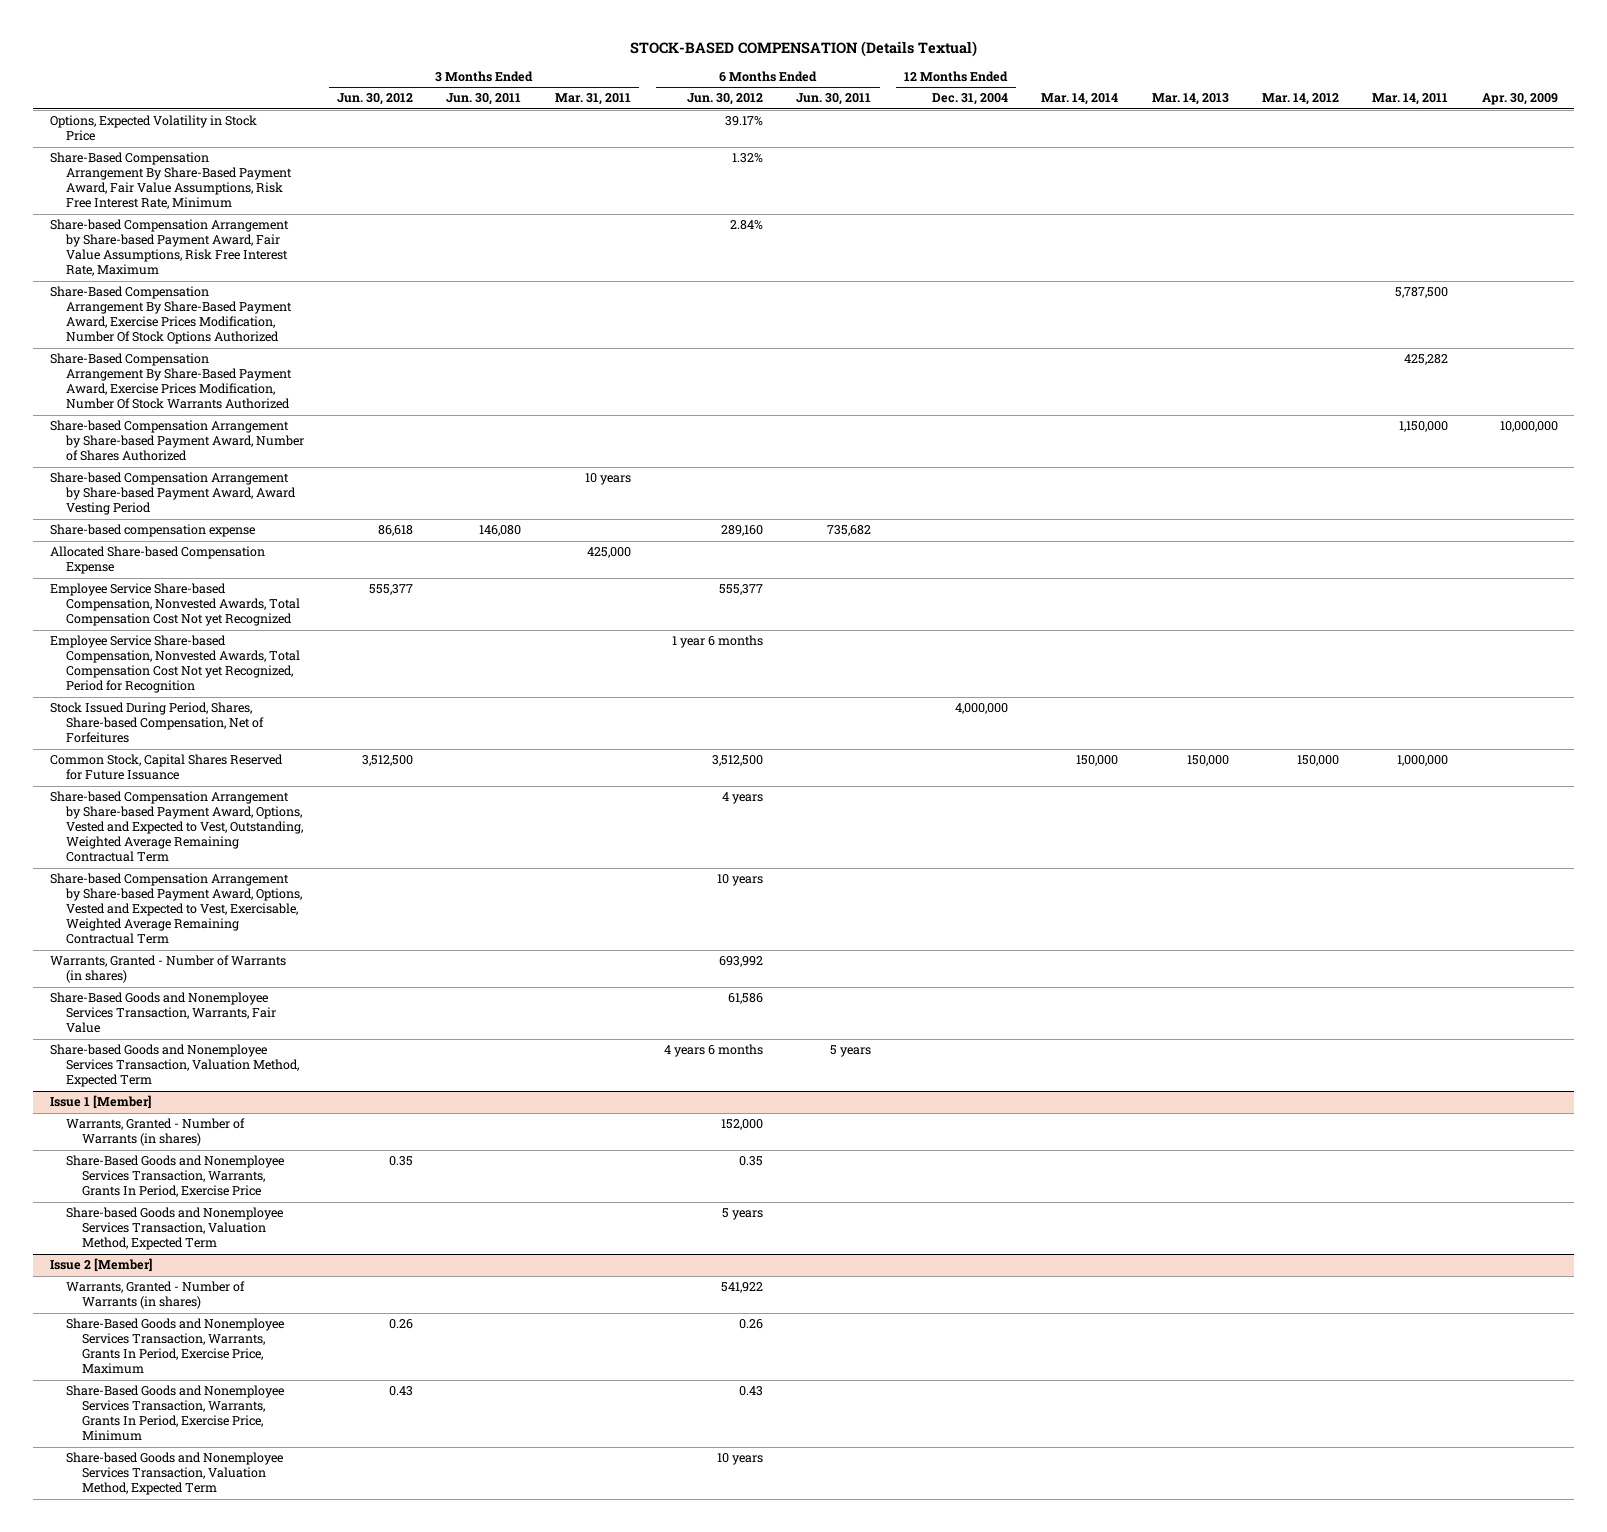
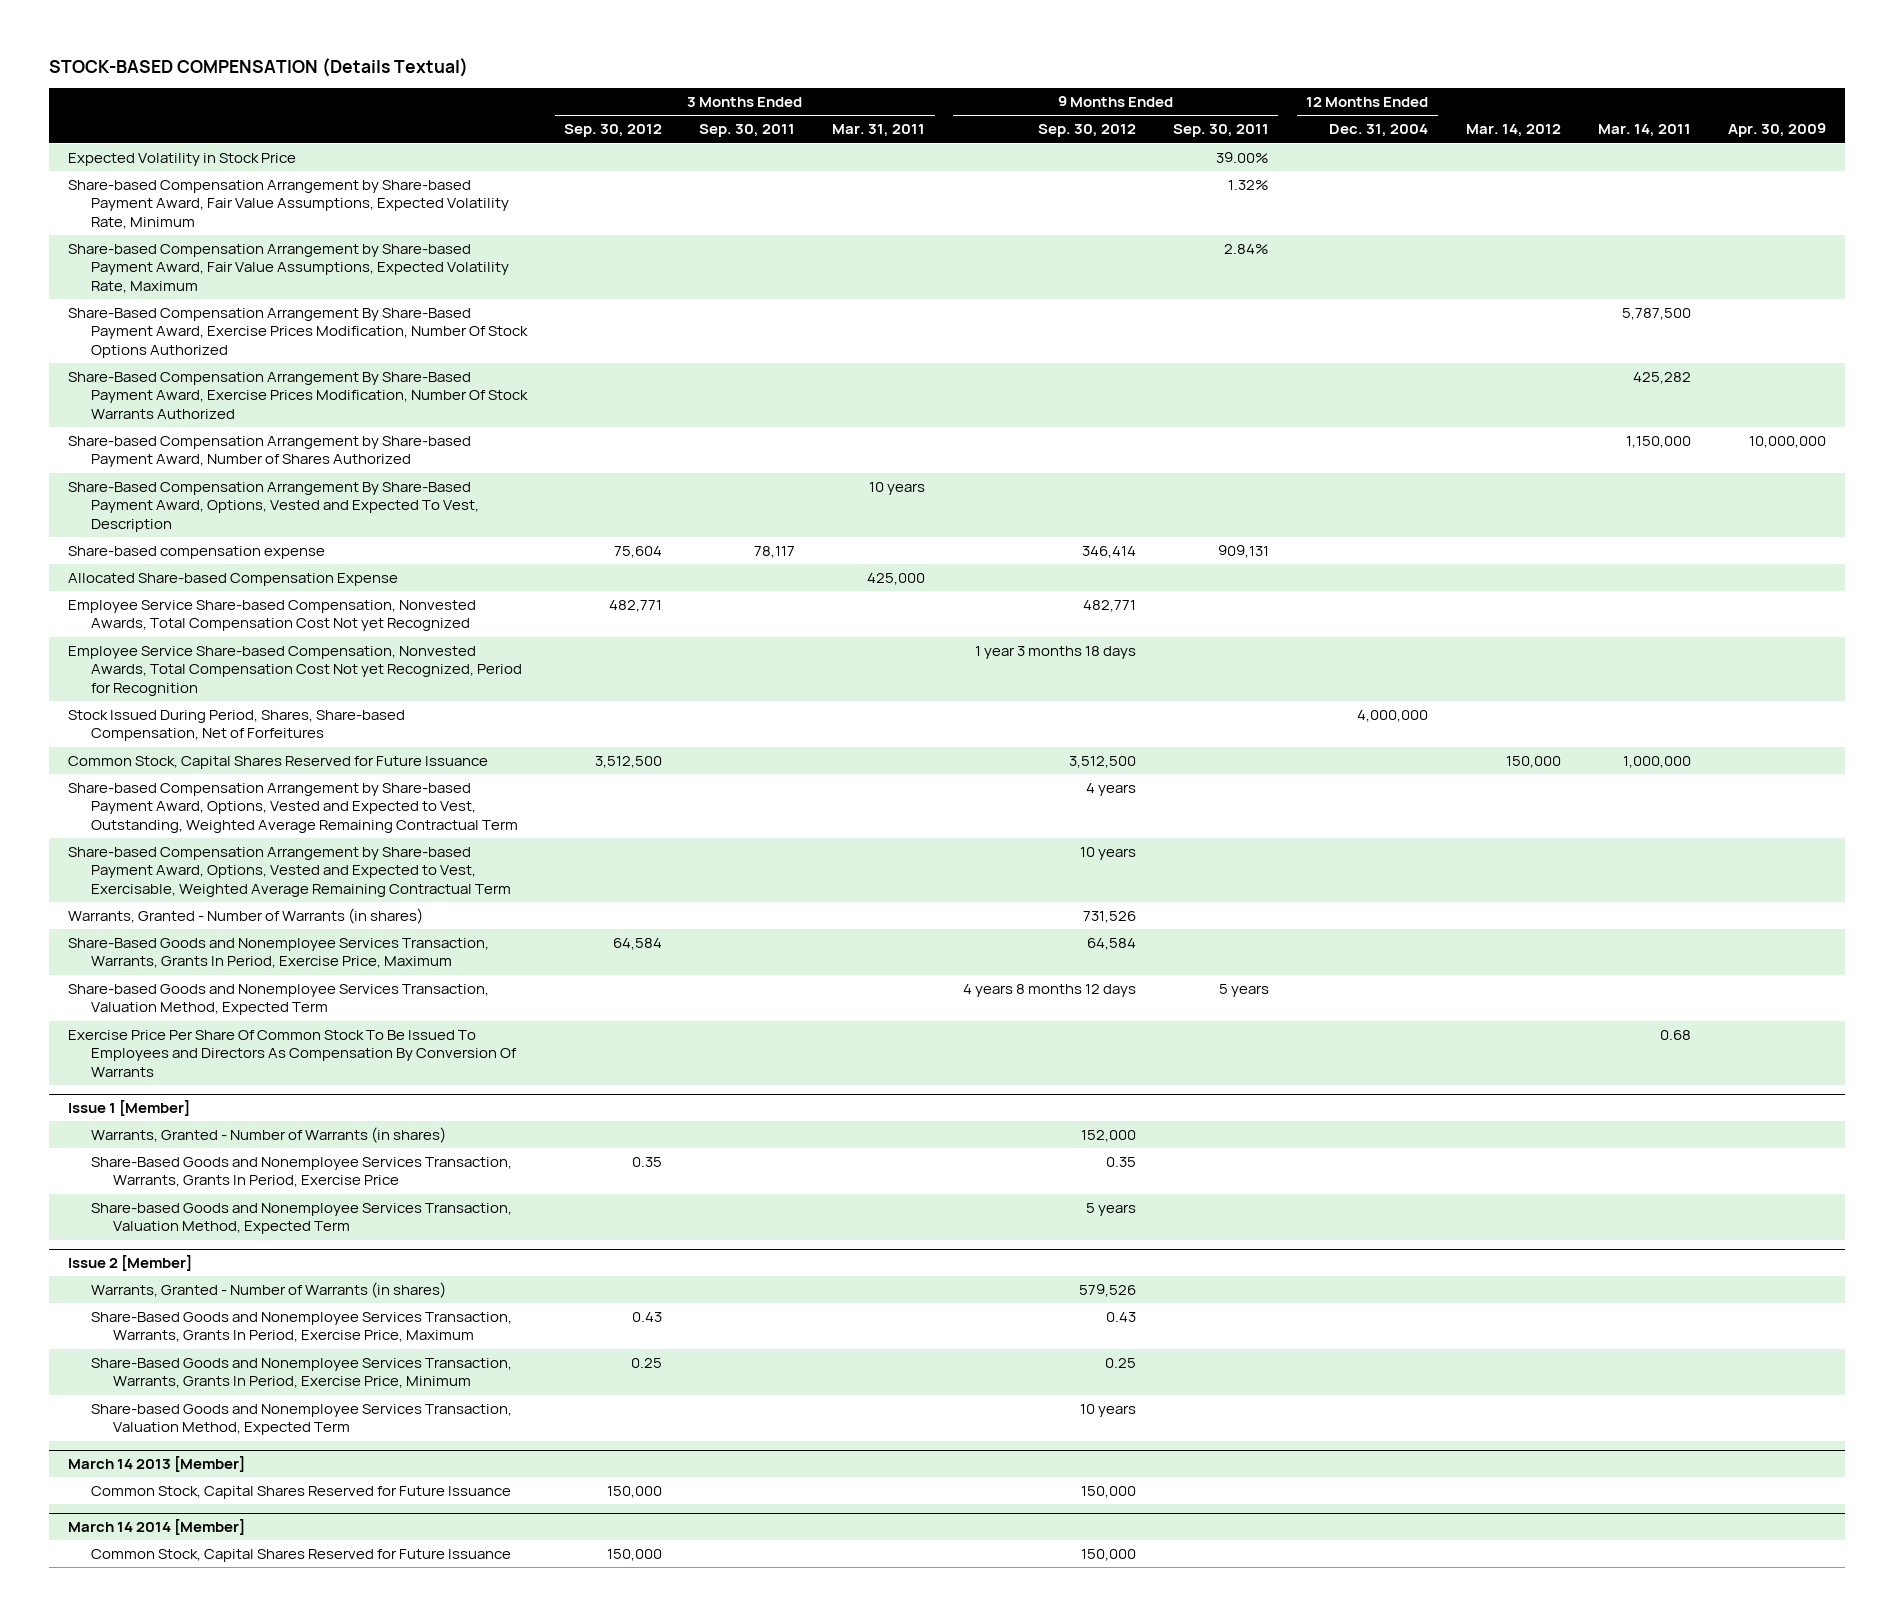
- | 3 Months Ended Jun. 30, 2012 | 3 Months Ended Jun. 30, 2011 | 3 Months Ended Mar. 31, 2011 | 6 Months Ended Jun. 30, 2012 | 6 Months Ended Jun. 30, 2011 | 12 Months Ended Dec. 31, 2004 | Mar. 14, 2014 | Mar. 14, 2013 | Mar. 14, 2012 | Mar. 14, 2011 | Apr. 30, 2009
+ | 3 Months Ended Sep. 30, 2012 | 3 Months Ended Sep. 30, 2011 | 3 Months Ended Mar. 31, 2011 | 9 Months Ended Sep. 30, 2012 | 9 Months Ended Sep. 30, 2011 | 12 Months Ended Dec. 31, 2004 | Mar. 14, 2012 | Mar. 14, 2011 | Apr. 30, 2009
- Options, Expected Volatility in Stock Price | | | | 39.17% | | | | | | |
- Share-Based Compensation Arrangement By Share-Based Payment Award, Fair Value Assumptions, Risk Free Interest Rate, Minimum | | | | 1.32% | | | | | | |
- Share-based Compensation Arrangement by Share-based Payment Award, Fair Value Assumptions, Risk Free Interest Rate, Maximum | | | | 2.84% | | | | | | |
+ Expected Volatility in Stock Price | | | | | 39.00% | | | |
+ Share-based Compensation Arrangement by Share-based Payment Award, Fair Value Assumptions, Expected Volatility Rate, Minimum | | | | | 1.32% | | | |
+ Share-based Compensation Arrangement by Share-based Payment Award, Fair Value Assumptions, Expected Volatility Rate, Maximum | | | | | 2.84% | | | |
- Share-based Compensation Arrangement by Share-based Payment Award, Award Vesting Period | | | 10 years | | | | | | | |
+ Share-Based Compensation Arrangement By Share-Based Payment Award, Options, Vested and Expected To Vest, Description | | | 10 years | | | | | |
- Share-Based Goods and Nonemployee Services Transaction, Warrants, Fair Value | | | | 61,586 | | | | | | |
+ Share-Based Goods and Nonemployee Services Transaction, Warrants, Grants In Period, Exercise Price, Maximum | 64,584 | | | 64,584 | | | | |
+ Exercise Price Per Share Of Common Stock To Be Issued To Employees and Directors As Compensation By Conversion Of Warrants | | | | | | | | 0.68 |
+ March 14 2013 [Member]
+ Common Stock, Capital Shares Reserved for Future Issuance | 150,000 | | | 150,000 | | | | |
+ March 14 2014 [Member]
+ Common Stock, Capital Shares Reserved for Future Issuance | 150,000 | | | 150,000 | | | | |

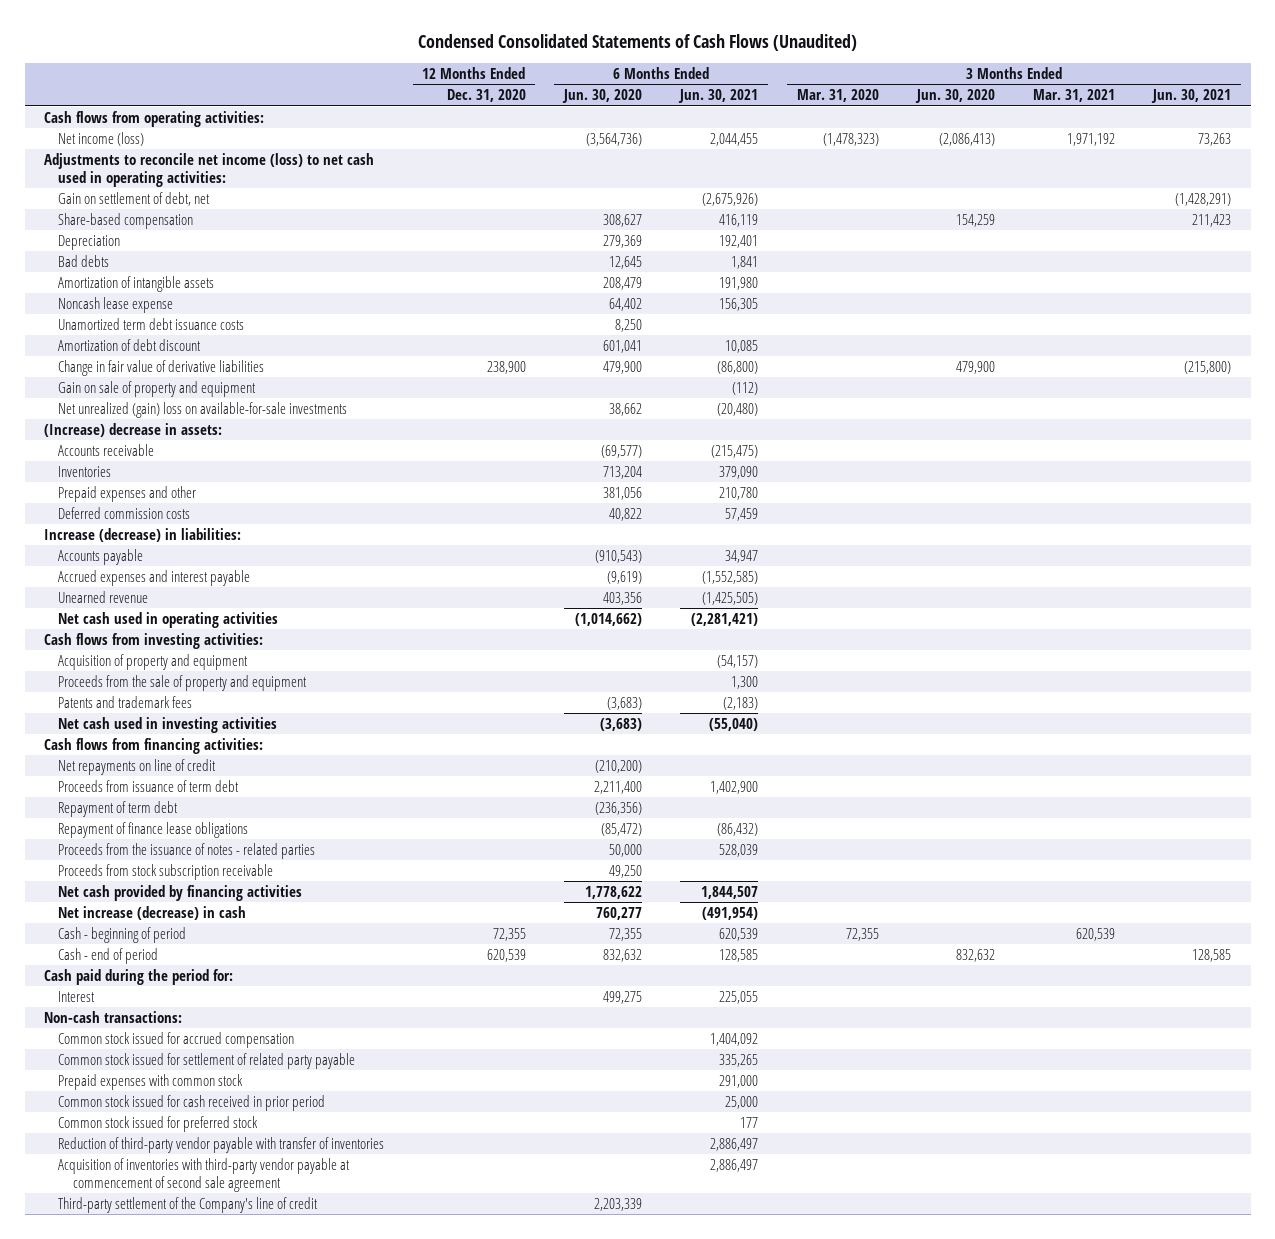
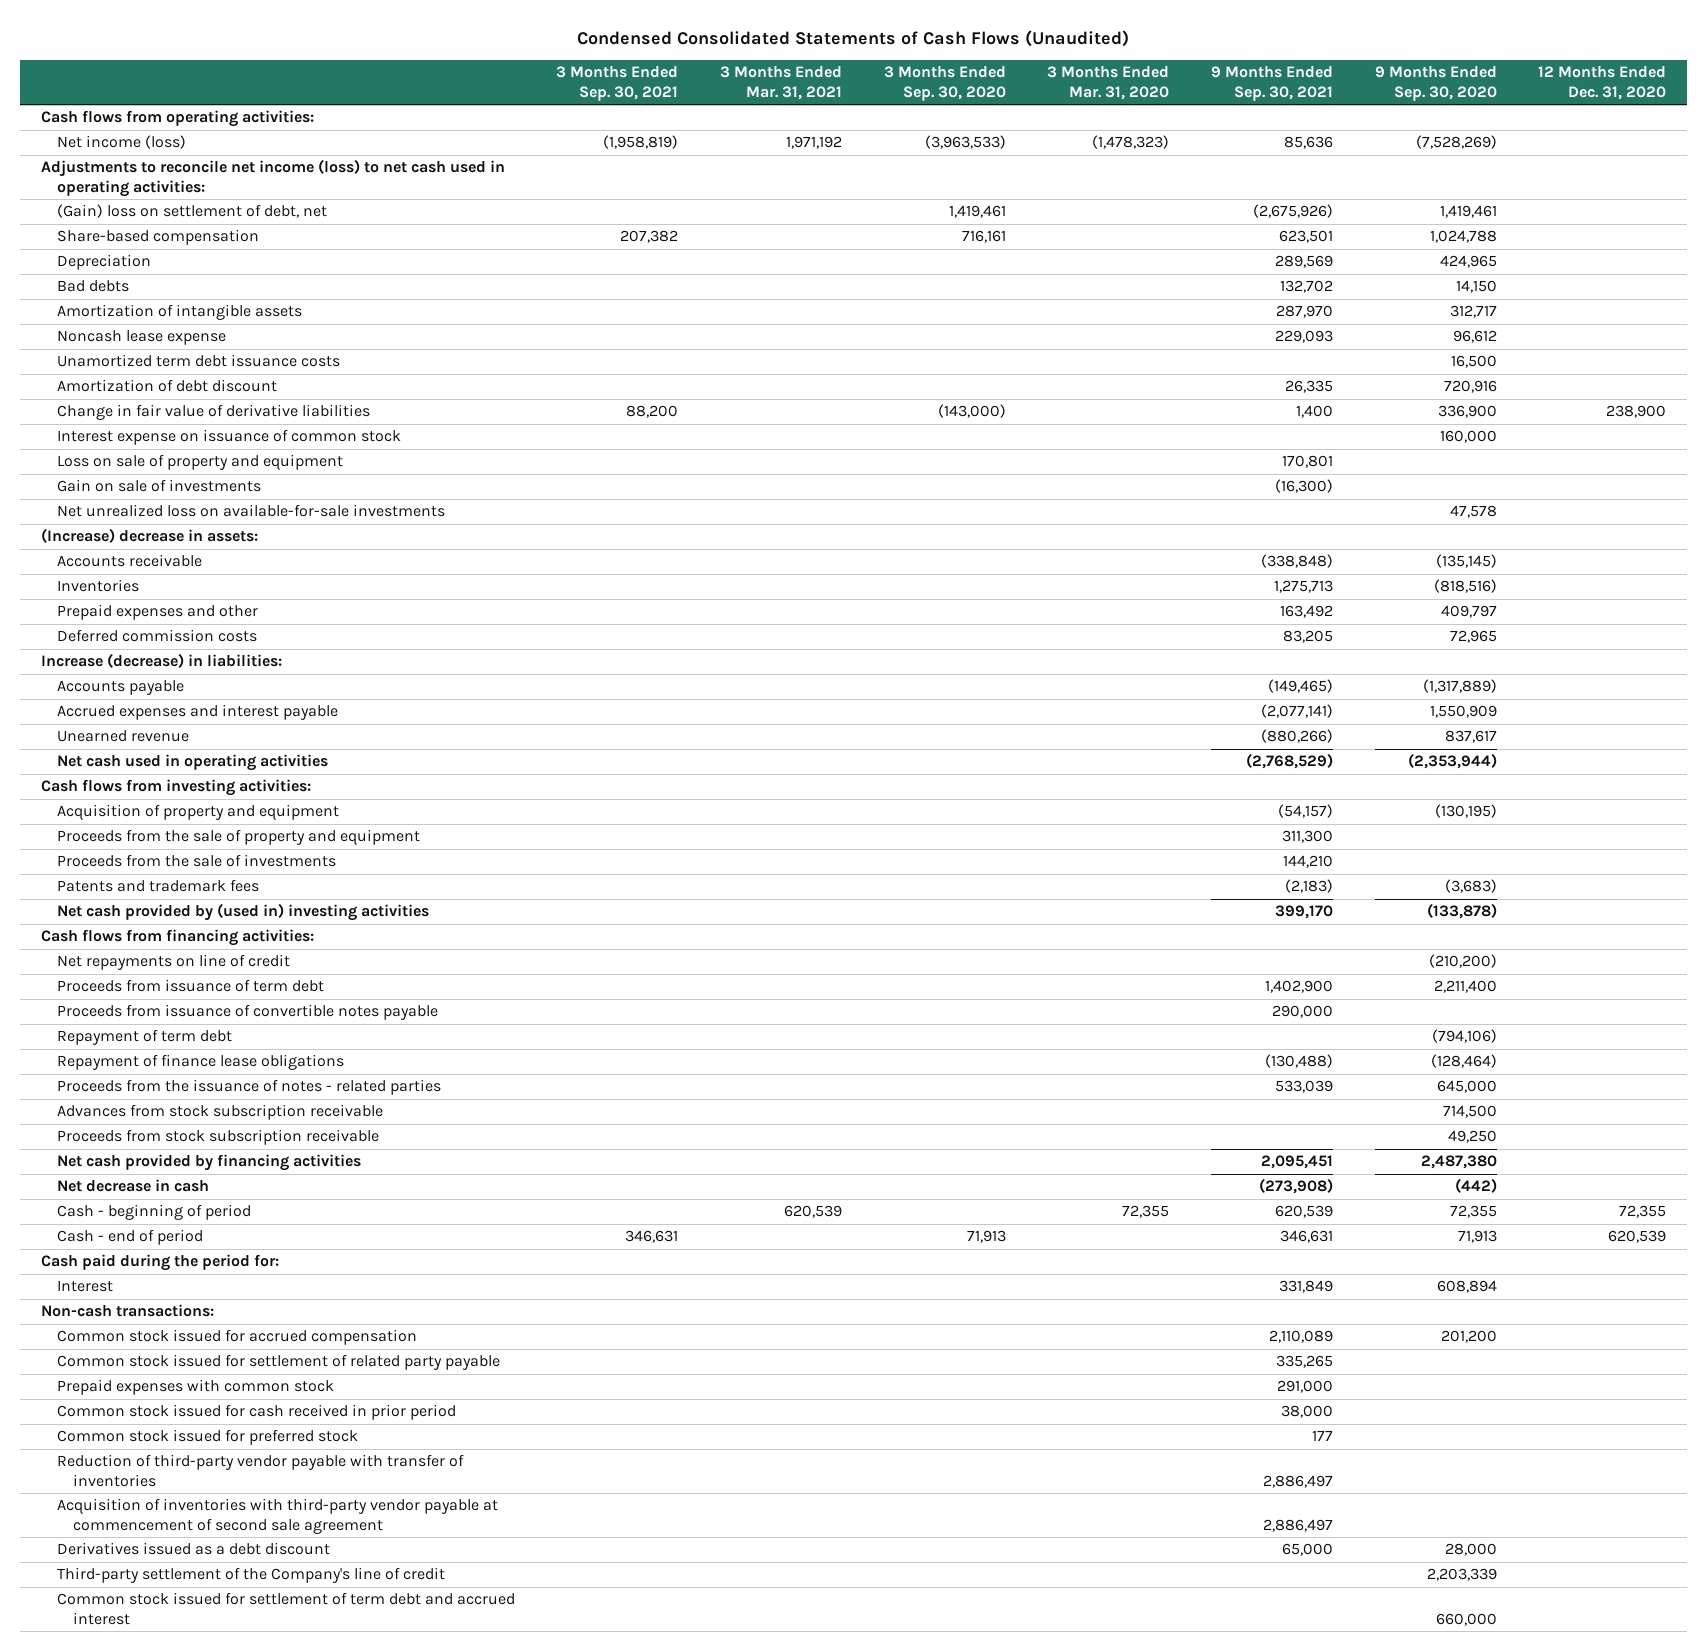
- | 12 Months Ended Dec. 31, 2020 | 6 Months Ended Jun. 30, 2020 | 6 Months Ended Jun. 30, 2021 | 3 Months Ended Mar. 31, 2020 | 3 Months Ended Jun. 30, 2020 | 3 Months Ended Mar. 31, 2021 | 3 Months Ended Jun. 30, 2021
+ | 3 Months Ended Sep. 30, 2021 | 3 Months Ended Mar. 31, 2021 | 3 Months Ended Sep. 30, 2020 | 3 Months Ended Mar. 31, 2020 | 9 Months Ended Sep. 30, 2021 | 9 Months Ended Sep. 30, 2020 | 12 Months Ended Dec. 31, 2020
- Gain on settlement of debt, net | | | (2,675,926) | | | | (1,428,291)
+ (Gain) loss on settlement of debt, net | | | 1,419,461 | | (2,675,926) | 1,419,461 |
- Gain on sale of property and equipment | | | (112) | | | |
- Net unrealized (gain) loss on available-for-sale investments | | 38,662 | (20,480) | | | |
+ Interest expense on issuance of common stock | | | | | | 160,000 |
+ Loss on sale of property and equipment | | | | | 170,801 | |
+ Gain on sale of investments | | | | | (16,300) | |
+ Net unrealized loss on available-for-sale investments | | | | | | 47,578 |
+ Proceeds from the sale of investments | | | | | 144,210 | |
- Net cash used in investing activities | | (3,683) | (55,040) | | | |
+ Net cash provided by (used in) investing activities | | | | | 399,170 | (133,878) |
+ Proceeds from issuance of convertible notes payable | | | | | 290,000 | |
+ Advances from stock subscription receivable | | | | | | 714,500 |
- Net increase (decrease) in cash | | 760,277 | (491,954) | | | |
+ Net decrease in cash | | | | | (273,908) | (442) |
+ Derivatives issued as a debt discount | | | | | 65,000 | 28,000 |
+ Common stock issued for settlement of term debt and accrued interest | | | | | | 660,000 |

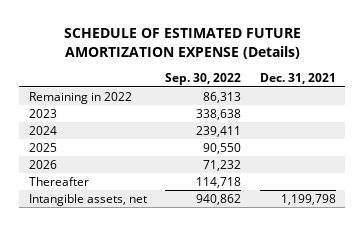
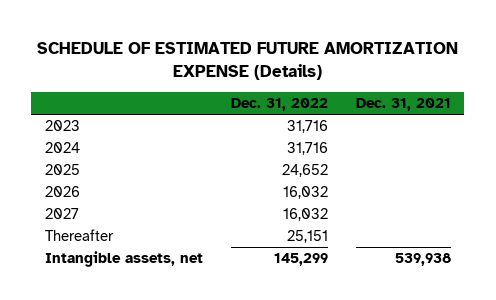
- | Sep. 30, 2022 | Dec. 31, 2021
+ | Dec. 31, 2022 | Dec. 31, 2021
- Remaining in 2022 | 86,313 |
+ 2027 | 16,032 |
- Intangible assets, net | 940,862 | 1,199,798
+ Intangible assets, net | 145,299 | 539,938

